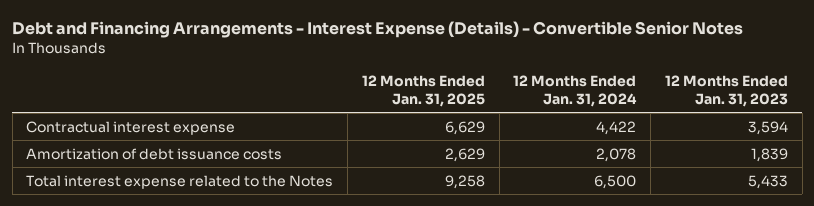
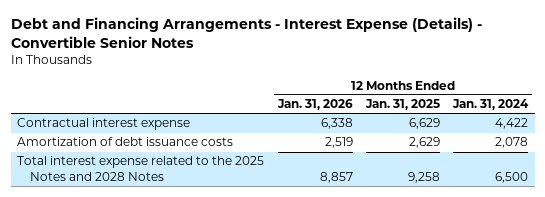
- | 12 Months Ended Jan. 31, 2025 | 12 Months Ended Jan. 31, 2024 | 12 Months Ended Jan. 31, 2023
+ | 12 Months Ended Jan. 31, 2026 | 12 Months Ended Jan. 31, 2025 | 12 Months Ended Jan. 31, 2024
- Total interest expense related to the Notes | 9,258 | 6,500 | 5,433
+ Total interest expense related to the 2025 Notes and 2028 Notes | 8,857 | 9,258 | 6,500

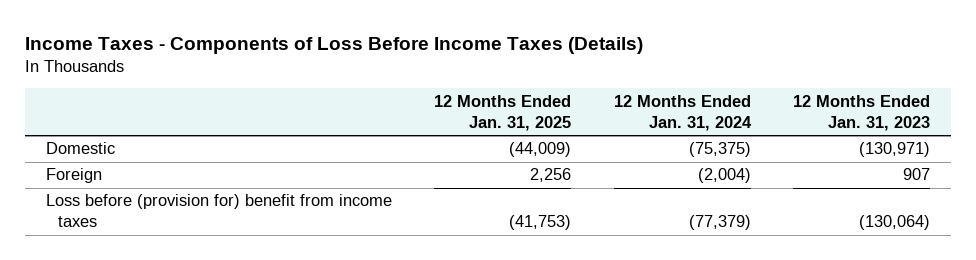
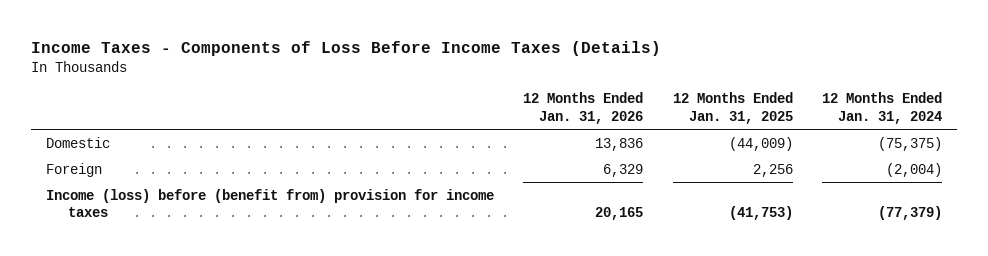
- | 12 Months Ended Jan. 31, 2025 | 12 Months Ended Jan. 31, 2024 | 12 Months Ended Jan. 31, 2023
+ | 12 Months Ended Jan. 31, 2026 | 12 Months Ended Jan. 31, 2025 | 12 Months Ended Jan. 31, 2024
- Loss before (provision for) benefit from income taxes | (41,753) | (77,379) | (130,064)
+ Income (loss) before (benefit from) provision for income taxes | 20,165 | (41,753) | (77,379)

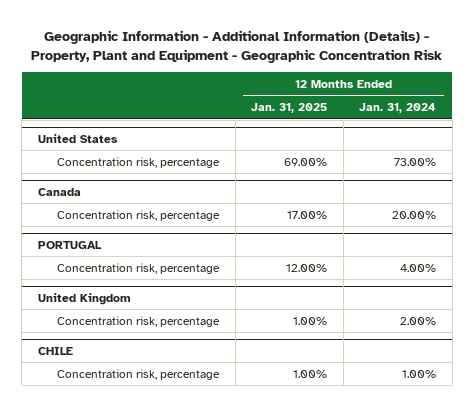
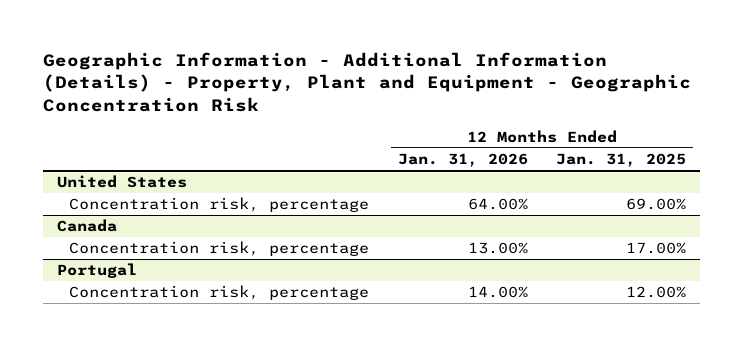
- | 12 Months Ended Jan. 31, 2025 | 12 Months Ended Jan. 31, 2024
+ | 12 Months Ended Jan. 31, 2026 | 12 Months Ended Jan. 31, 2025
- PORTUGAL
+ Portugal
- United Kingdom
- Concentration risk, percentage | 1.00% | 2.00%
- CHILE
- Concentration risk, percentage | 1.00% | 1.00%

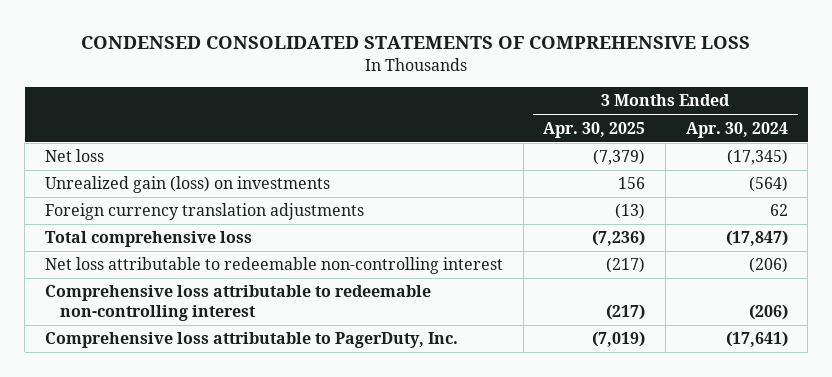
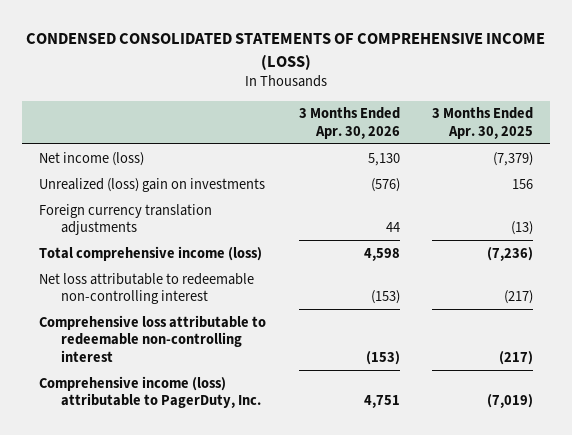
- CONDENSED CONSOLIDATED STATEMENTS OF COMPREHENSIVE LOSS
+ CONDENSED CONSOLIDATED STATEMENTS OF COMPREHENSIVE INCOME (LOSS)
- | 3 Months Ended Apr. 30, 2025 | 3 Months Ended Apr. 30, 2024
+ | 3 Months Ended Apr. 30, 2026 | 3 Months Ended Apr. 30, 2025
- Net loss | (7,379) | (17,345)
- Unrealized gain (loss) on investments | 156 | (564)
+ Net income (loss) | 5,130 | (7,379)
+ Unrealized (loss) gain on investments | (576) | 156
- Total comprehensive loss | (7,236) | (17,847)
+ Total comprehensive income (loss) | 4,598 | (7,236)
- Comprehensive loss attributable to PagerDuty, Inc. | (7,019) | (17,641)
+ Comprehensive income (loss) attributable to PagerDuty, Inc. | 4,751 | (7,019)

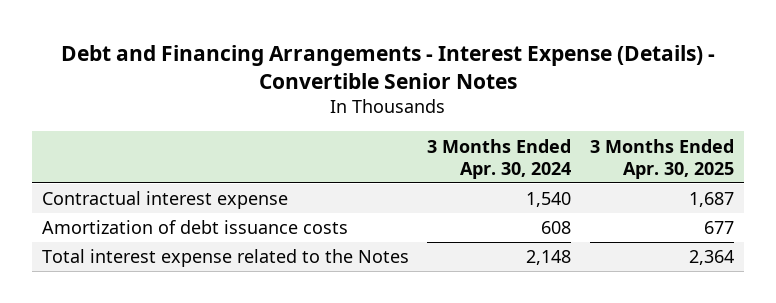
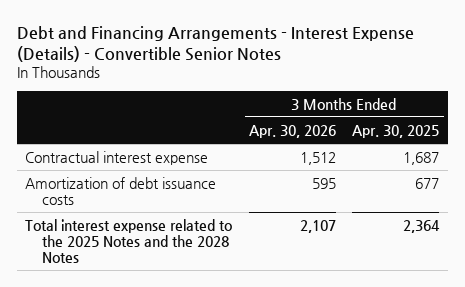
- | 3 Months Ended Apr. 30, 2024 | 3 Months Ended Apr. 30, 2025
+ | 3 Months Ended Apr. 30, 2026 | 3 Months Ended Apr. 30, 2025
- Total interest expense related to the Notes | 2,148 | 2,364
+ Total interest expense related to the 2025 Notes and the 2028 Notes | 2,107 | 2,364

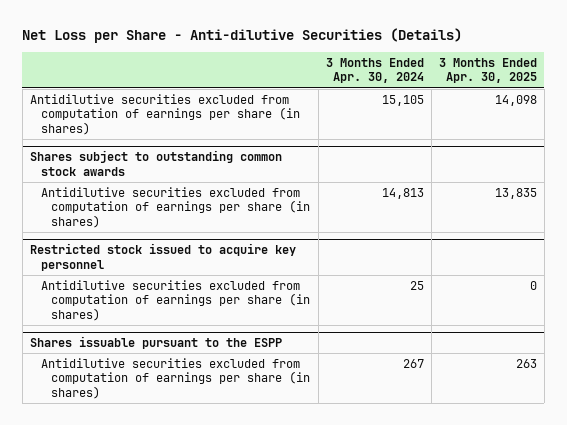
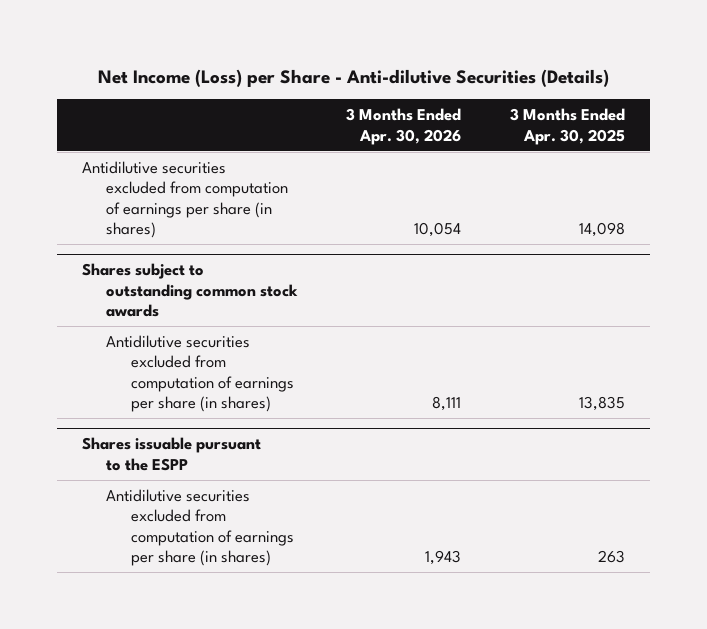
- Net Loss per Share - Anti-dilutive Securities (Details)
+ Net Income (Loss) per Share - Anti-dilutive Securities (Details)
- | 3 Months Ended Apr. 30, 2024 | 3 Months Ended Apr. 30, 2025
+ | 3 Months Ended Apr. 30, 2026 | 3 Months Ended Apr. 30, 2025
- Restricted stock issued to acquire key personnel
- Antidilutive securities excluded from computation of earnings per share (in shares) | 25 | 0

